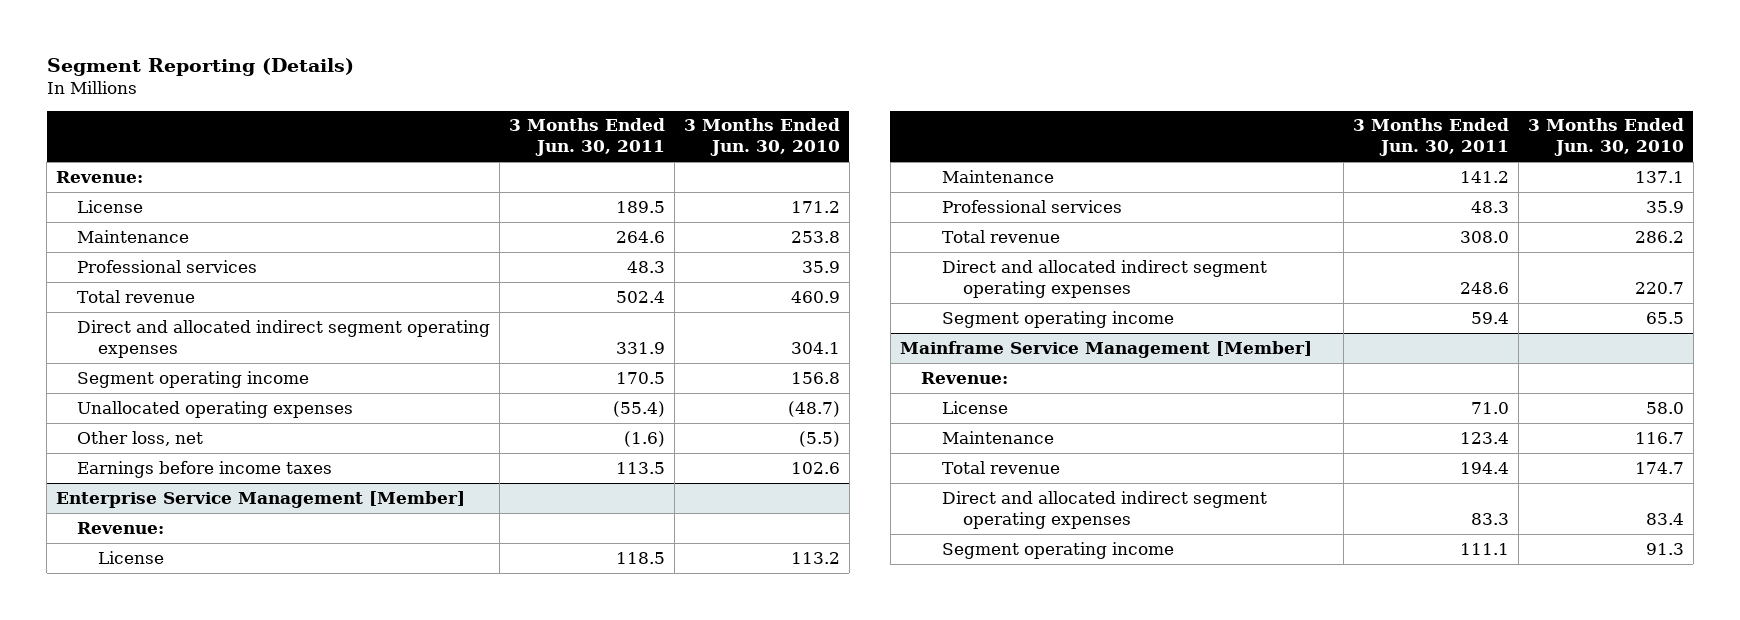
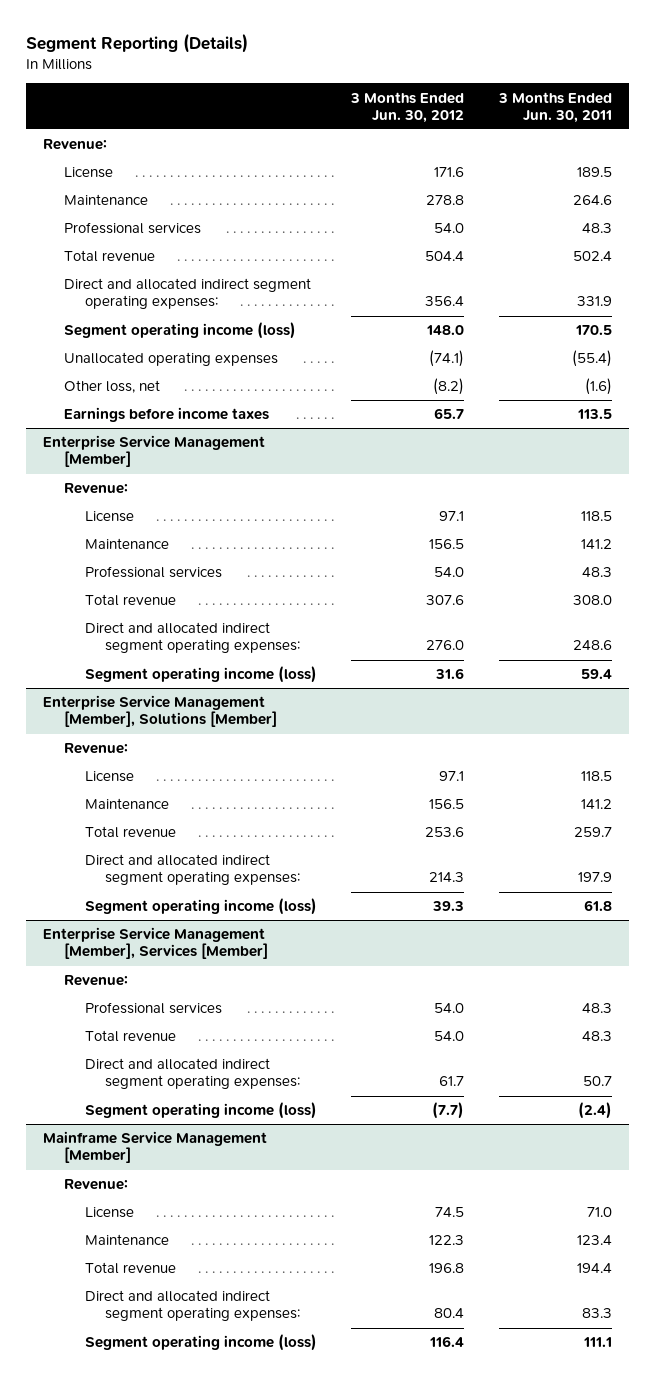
- | 3 Months Ended Jun. 30, 2011 | 3 Months Ended Jun. 30, 2010
+ | 3 Months Ended Jun. 30, 2012 | 3 Months Ended Jun. 30, 2011
- Direct and allocated indirect segment operating expenses | 331.9 | 304.1
- Segment operating income | 170.5 | 156.8
+ Direct and allocated indirect segment operating expenses: | 356.4 | 331.9
+ Segment operating income (loss) | 148.0 | 170.5
@ Enterprise Service Management [Member]
- Direct and allocated indirect segment operating expenses | 248.6 | 220.7
- Segment operating income | 59.4 | 65.5
+ Direct and allocated indirect segment operating expenses: | 276.0 | 248.6
+ Segment operating income (loss) | 31.6 | 59.4
+ Enterprise Service Management [Member], Solutions [Member]
+ Revenue:
+ License | 97.1 | 118.5
+ Maintenance | 156.5 | 141.2
+ Total revenue | 253.6 | 259.7
+ Direct and allocated indirect segment operating expenses: | 214.3 | 197.9
+ Segment operating income (loss) | 39.3 | 61.8
+ Enterprise Service Management [Member], Services [Member]
+ Revenue:
+ Professional services | 54.0 | 48.3
+ Total revenue | 54.0 | 48.3
+ Direct and allocated indirect segment operating expenses: | 61.7 | 50.7
+ Segment operating income (loss) | (7.7) | (2.4)
@ Mainframe Service Management [Member]
- Direct and allocated indirect segment operating expenses | 83.3 | 83.4
- Segment operating income | 111.1 | 91.3
+ Direct and allocated indirect segment operating expenses: | 80.4 | 83.3
+ Segment operating income (loss) | 116.4 | 111.1

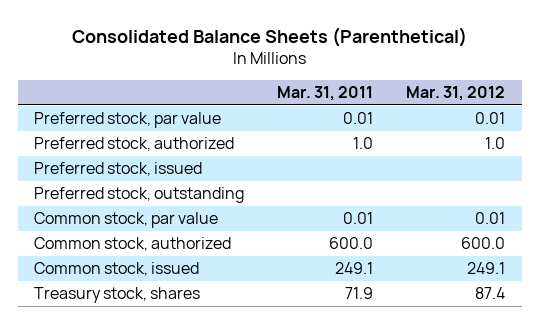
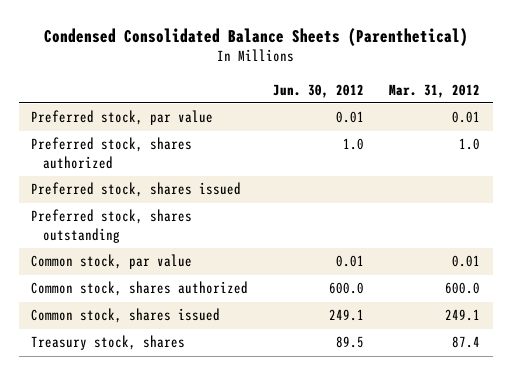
- Consolidated Balance Sheets (Parenthetical)
+ Condensed Consolidated Balance Sheets (Parenthetical)
- | Mar. 31, 2011 | Mar. 31, 2012
+ | Jun. 30, 2012 | Mar. 31, 2012
- Preferred stock, authorized | 1.0 | 1.0
- Preferred stock, issued
- Preferred stock, outstanding
+ Preferred stock, shares authorized | 1.0 | 1.0
+ Preferred stock, shares issued
+ Preferred stock, shares outstanding
- Common stock, authorized | 600.0 | 600.0
- Common stock, issued | 249.1 | 249.1
+ Common stock, shares authorized | 600.0 | 600.0
+ Common stock, shares issued | 249.1 | 249.1

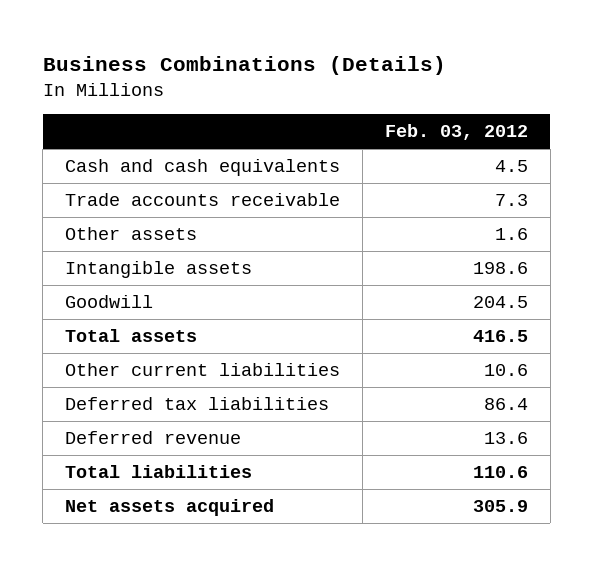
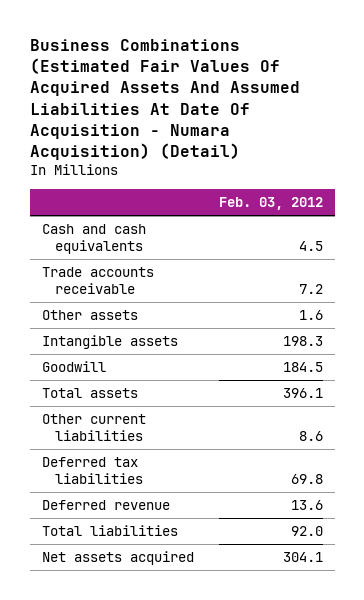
- Business Combinations (Details)
+ Business Combinations (Estimated Fair Values Of Acquired Assets And Assumed Liabilities At Date Of Acquisition - Numara Acquisition) (Detail)
- Trade accounts receivable | 7.3
+ Trade accounts receivable | 7.2
- Intangible assets | 198.6
- Goodwill | 204.5
- Total assets | 416.5
- Other current liabilities | 10.6
- Deferred tax liabilities | 86.4
+ Intangible assets | 198.3
+ Goodwill | 184.5
+ Total assets | 396.1
+ Other current liabilities | 8.6
+ Deferred tax liabilities | 69.8
- Total liabilities | 110.6
- Net assets acquired | 305.9
+ Total liabilities | 92.0
+ Net assets acquired | 304.1

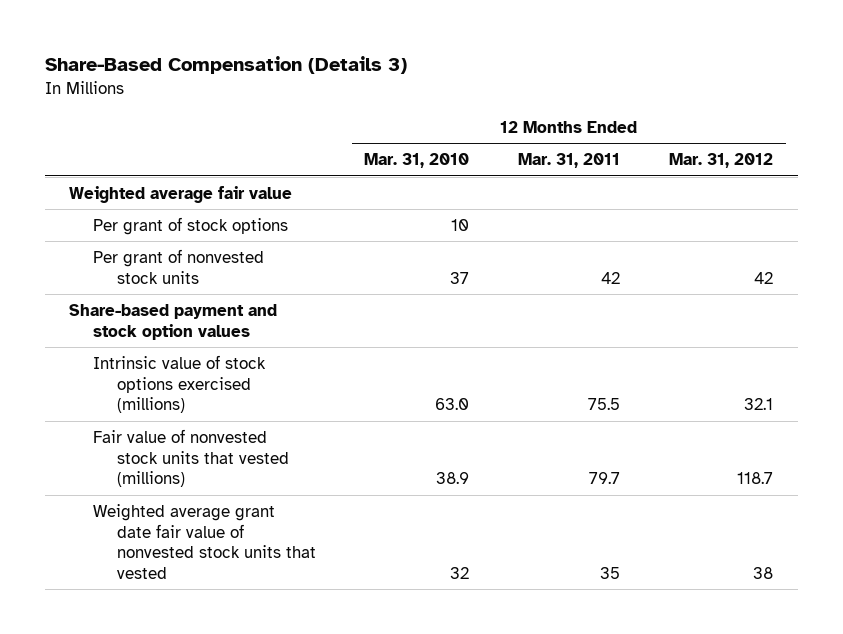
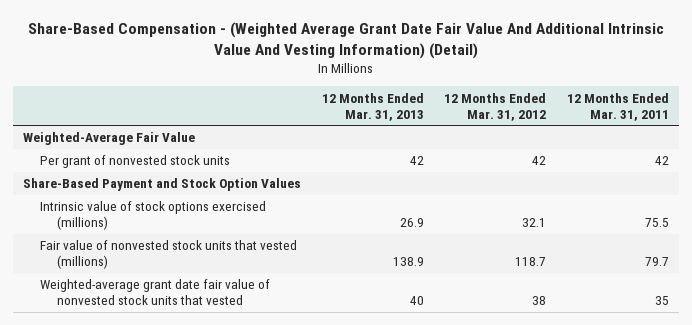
- Share-Based Compensation (Details 3)
+ Share-Based Compensation - (Weighted Average Grant Date Fair Value And Additional Intrinsic Value And Vesting Information) (Detail)
- | 12 Months Ended Mar. 31, 2010 | 12 Months Ended Mar. 31, 2011 | 12 Months Ended Mar. 31, 2012
+ | 12 Months Ended Mar. 31, 2013 | 12 Months Ended Mar. 31, 2012 | 12 Months Ended Mar. 31, 2011
- Weighted average fair value
- Per grant of stock options | 10 | |
+ Weighted-Average Fair Value
- Share-based payment and stock option values
+ Share-Based Payment and Stock Option Values
- Weighted average grant date fair value of nonvested stock units that vested | 32 | 35 | 38
+ Weighted-average grant date fair value of nonvested stock units that vested | 40 | 38 | 35

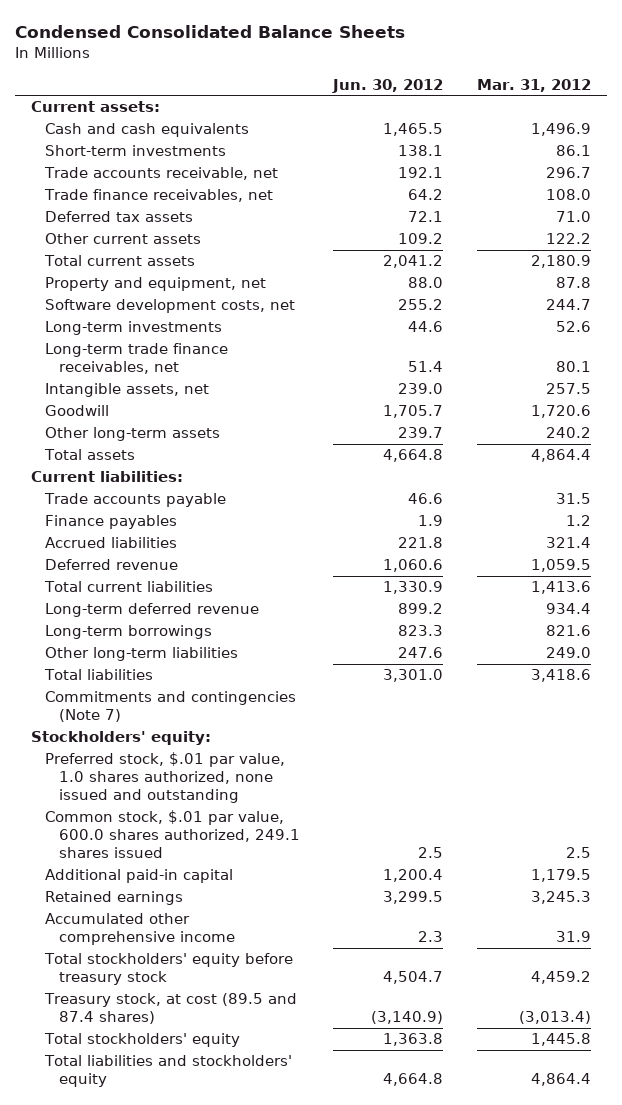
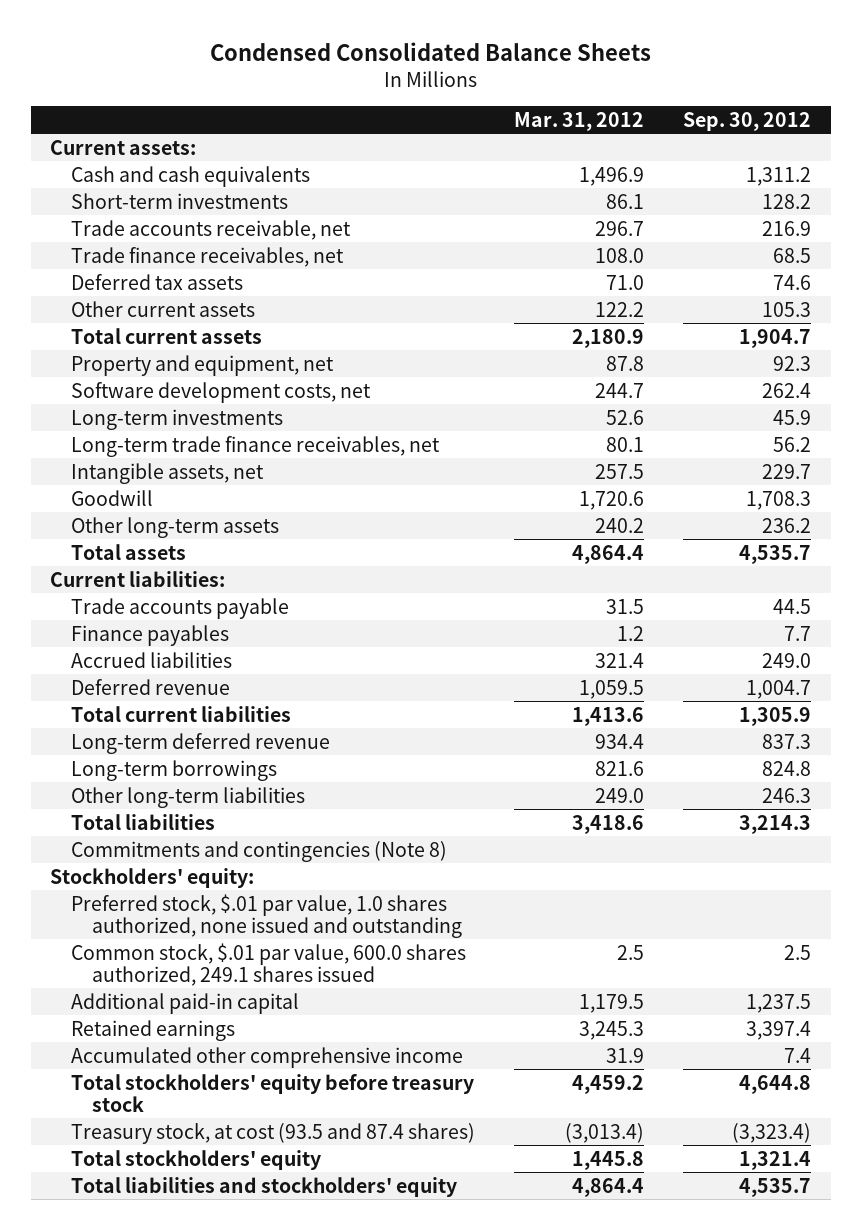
- | Jun. 30, 2012 | Mar. 31, 2012
+ | Mar. 31, 2012 | Sep. 30, 2012
- Commitments and contingencies (Note 7)
+ Commitments and contingencies (Note 8)
- Treasury stock, at cost (89.5 and 87.4 shares) | (3,140.9) | (3,013.4)
+ Treasury stock, at cost (93.5 and 87.4 shares) | (3,013.4) | (3,323.4)

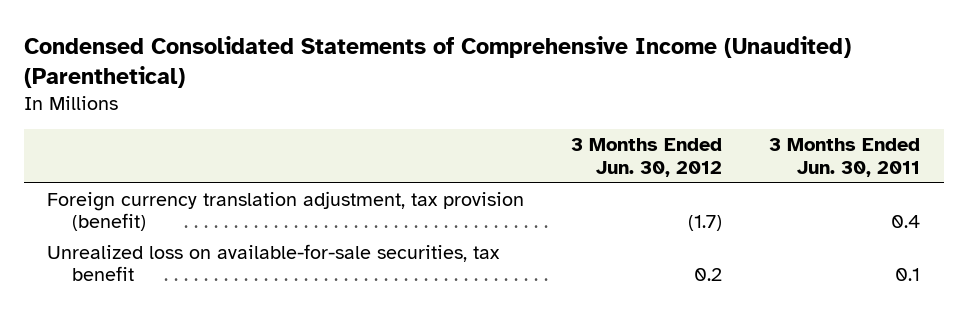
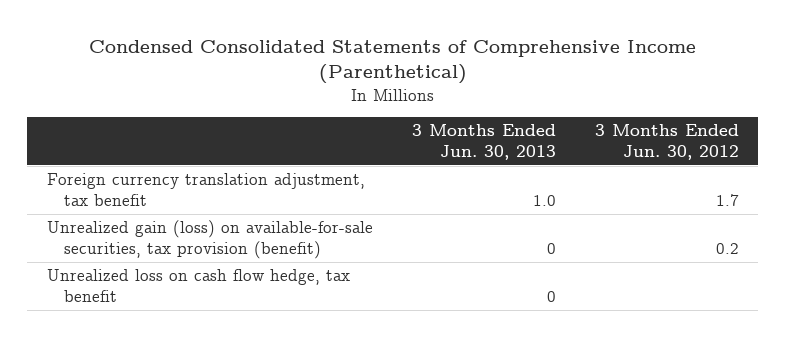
- Condensed Consolidated Statements of Comprehensive Income (Unaudited) (Parenthetical)
+ Condensed Consolidated Statements of Comprehensive Income (Parenthetical)
- | 3 Months Ended Jun. 30, 2012 | 3 Months Ended Jun. 30, 2011
+ | 3 Months Ended Jun. 30, 2013 | 3 Months Ended Jun. 30, 2012
- Foreign currency translation adjustment, tax provision (benefit) | (1.7) | 0.4
- Unrealized loss on available-for-sale securities, tax benefit | 0.2 | 0.1
+ Foreign currency translation adjustment, tax benefit | 1.0 | 1.7
+ Unrealized gain (loss) on available-for-sale securities, tax provision (benefit) | 0 | 0.2
+ Unrealized loss on cash flow hedge, tax benefit | 0 |

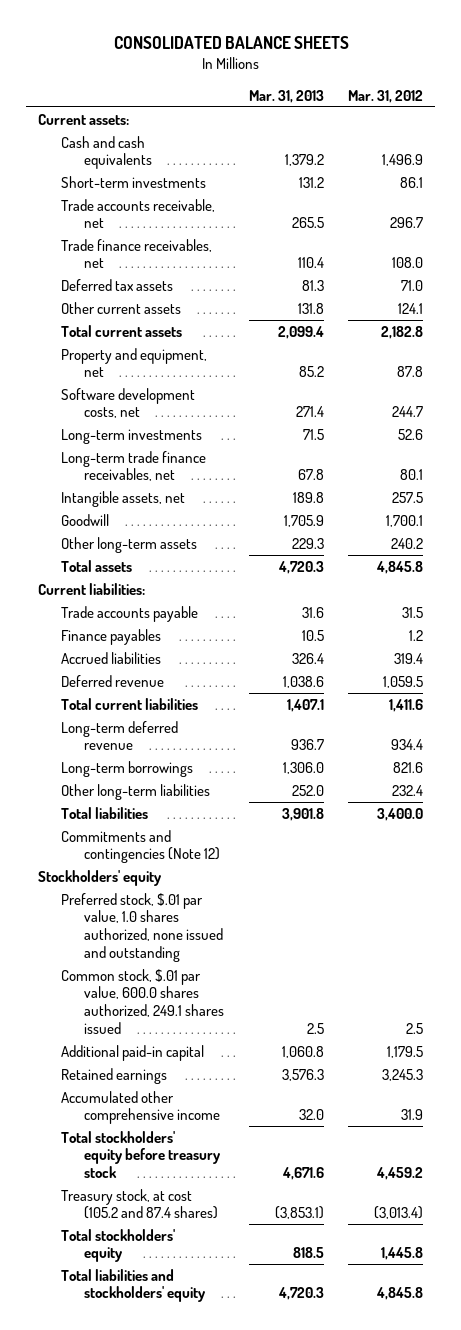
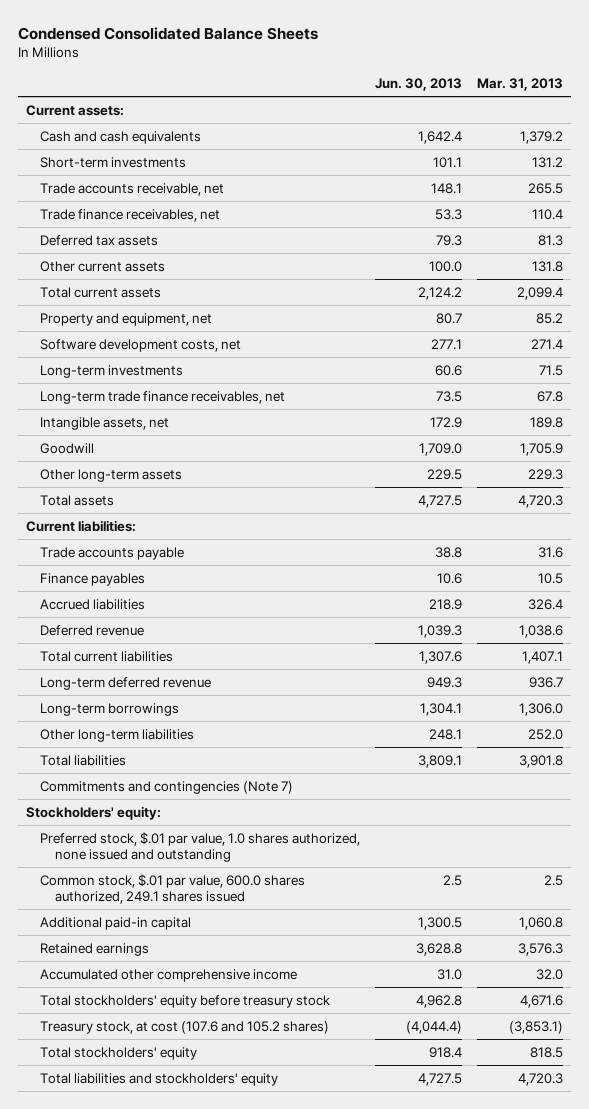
- CONSOLIDATED BALANCE SHEETS
+ Condensed Consolidated Balance Sheets
- | Mar. 31, 2013 | Mar. 31, 2012
+ | Jun. 30, 2013 | Mar. 31, 2013
- Commitments and contingencies (Note 12)
- Stockholders' equity
+ Commitments and contingencies (Note 7)
+ Stockholders' equity:
- Treasury stock, at cost (105.2 and 87.4 shares) | (3,853.1) | (3,013.4)
+ Treasury stock, at cost (107.6 and 105.2 shares) | (4,044.4) | (3,853.1)

